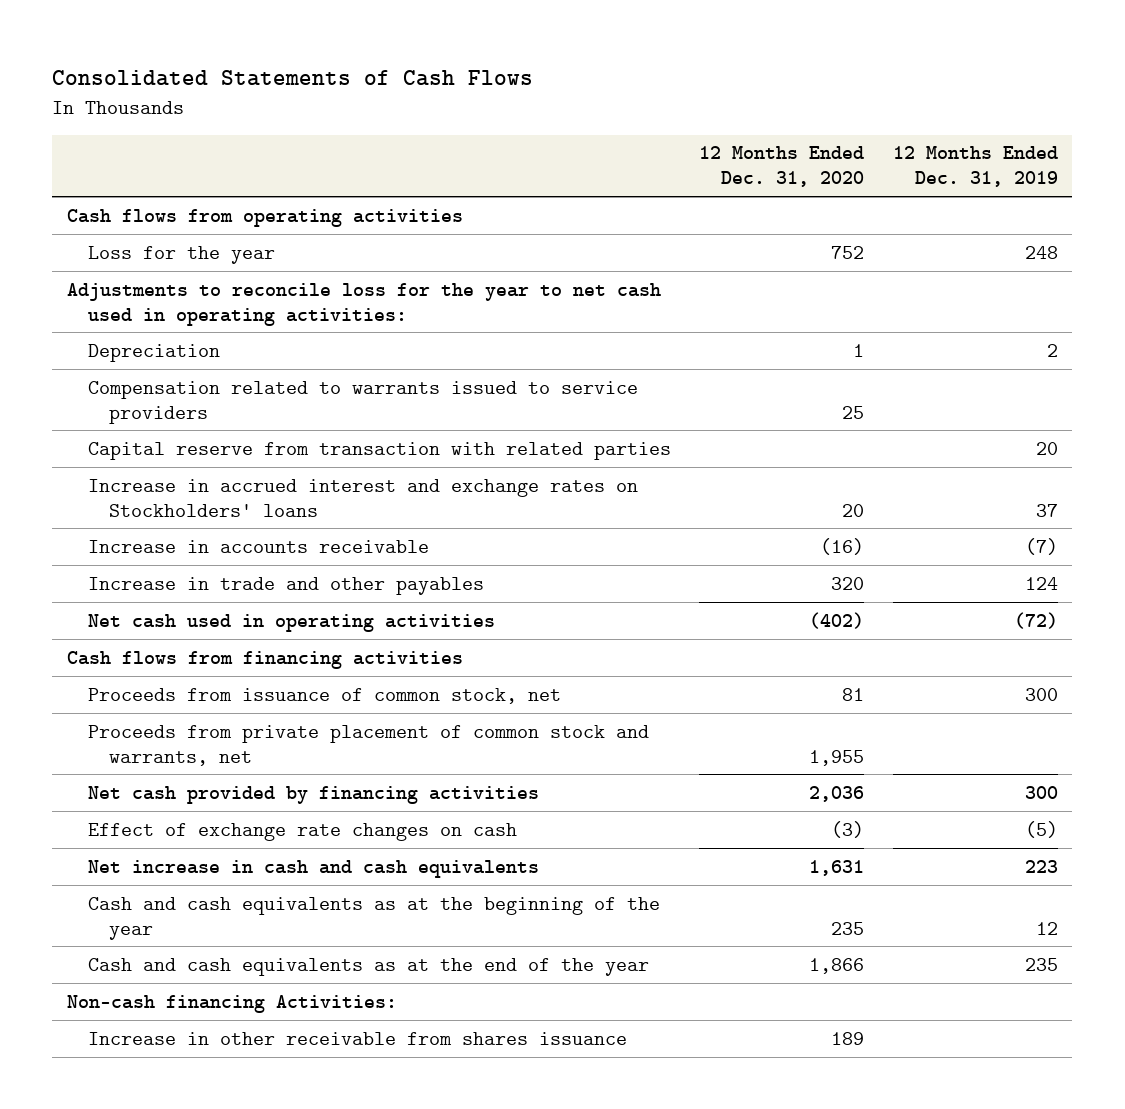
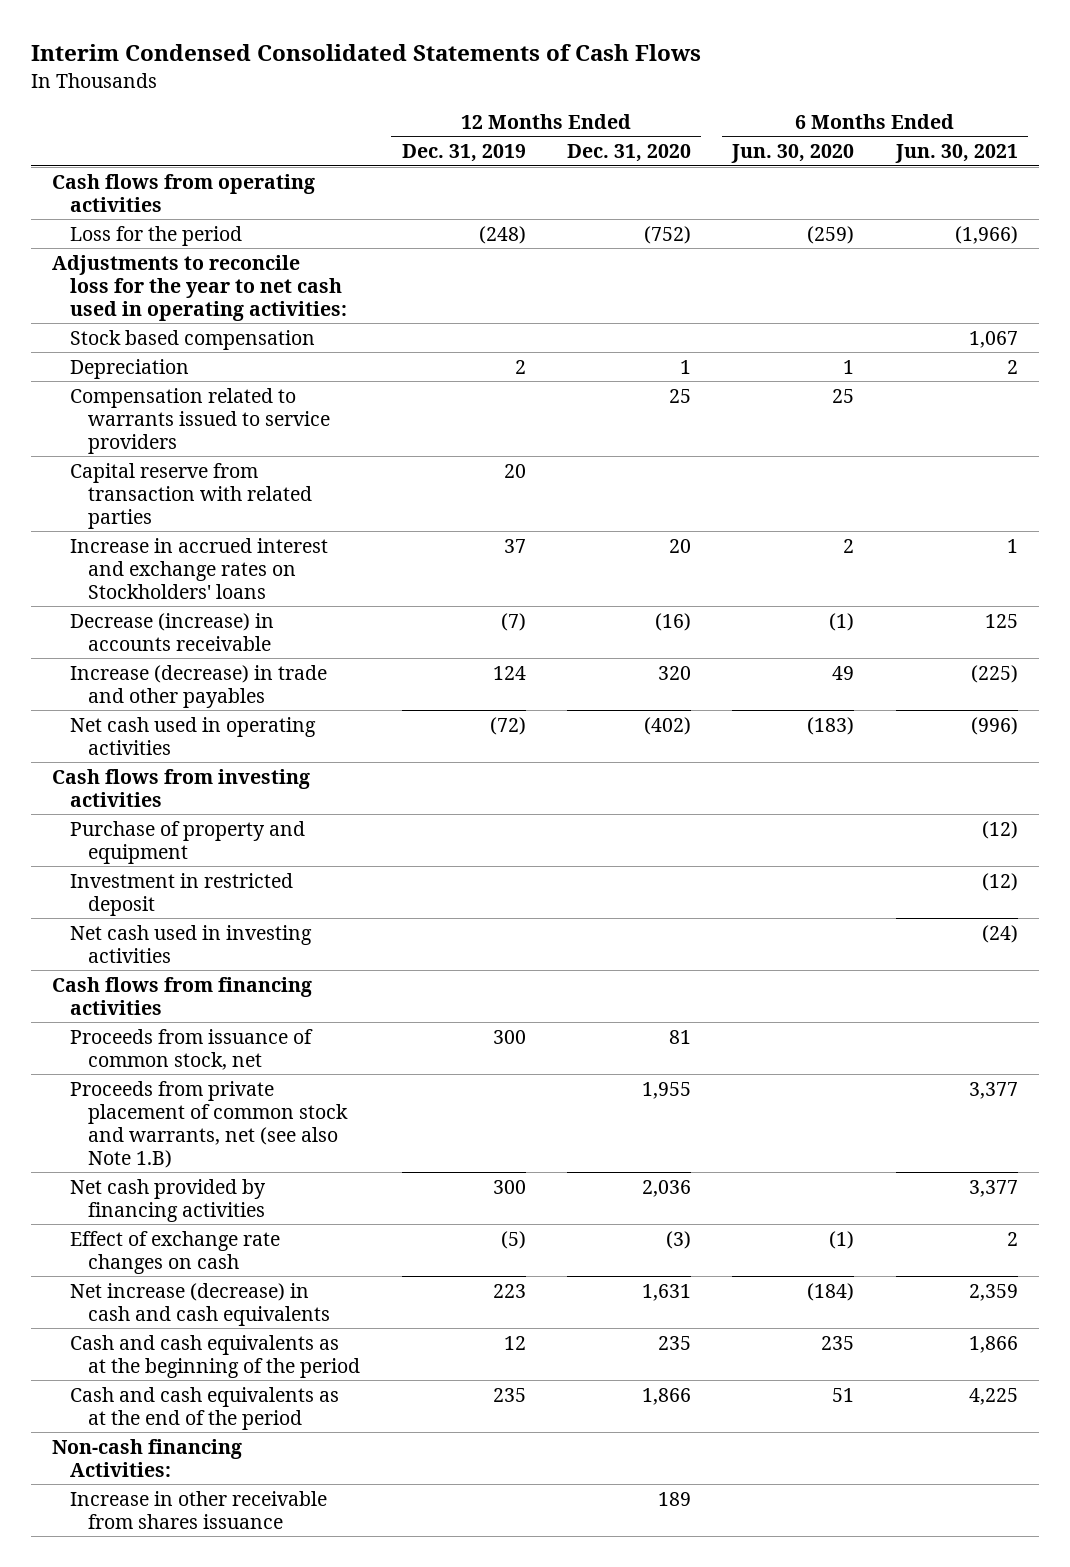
- Consolidated Statements of Cash Flows
+ Interim Condensed Consolidated Statements of Cash Flows
- | 12 Months Ended Dec. 31, 2020 | 12 Months Ended Dec. 31, 2019
+ | 12 Months Ended Dec. 31, 2019 | 12 Months Ended Dec. 31, 2020 | 6 Months Ended Jun. 30, 2020 | 6 Months Ended Jun. 30, 2021
- Loss for the year | 752 | 248
+ Loss for the period | (248) | (752) | (259) | (1,966)
+ Stock based compensation | | | | 1,067
- Increase in accounts receivable | (16) | (7)
- Increase in trade and other payables | 320 | 124
+ Decrease (increase) in accounts receivable | (7) | (16) | (1) | 125
+ Increase (decrease) in trade and other payables | 124 | 320 | 49 | (225)
+ Cash flows from investing activities
+ Purchase of property and equipment | | | | (12)
+ Investment in restricted deposit | | | | (12)
+ Net cash used in investing activities | | | | (24)
- Proceeds from private placement of common stock and warrants, net | 1,955 |
+ Proceeds from private placement of common stock and warrants, net (see also Note 1.B) | | 1,955 | | 3,377
- Net increase in cash and cash equivalents | 1,631 | 223
- Cash and cash equivalents as at the beginning of the year | 235 | 12
- Cash and cash equivalents as at the end of the year | 1,866 | 235
+ Net increase (decrease) in cash and cash equivalents | 223 | 1,631 | (184) | 2,359
+ Cash and cash equivalents as at the beginning of the period | 12 | 235 | 235 | 1,866
+ Cash and cash equivalents as at the end of the period | 235 | 1,866 | 51 | 4,225

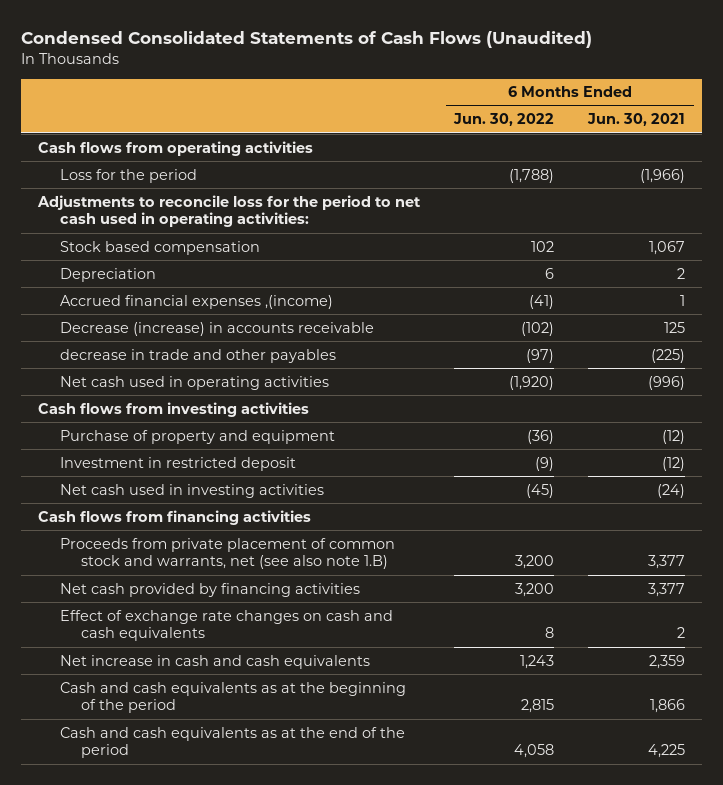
- Interim Condensed Consolidated Statements of Cash Flows
+ Condensed Consolidated Statements of Cash Flows (Unaudited)
- | 12 Months Ended Dec. 31, 2019 | 12 Months Ended Dec. 31, 2020 | 6 Months Ended Jun. 30, 2020 | 6 Months Ended Jun. 30, 2021
+ | 6 Months Ended Jun. 30, 2022 | 6 Months Ended Jun. 30, 2021
- Adjustments to reconcile loss for the year to net cash used in operating activities:
+ Adjustments to reconcile loss for the period to net cash used in operating activities:
- Compensation related to warrants issued to service providers | | 25 | 25 |
- Capital reserve from transaction with related parties | 20 | | |
- Increase in accrued interest and exchange rates on Stockholders' loans | 37 | 20 | 2 | 1
+ Accrued financial expenses ,(income) | (41) | 1
- Increase (decrease) in trade and other payables | 124 | 320 | 49 | (225)
+ decrease in trade and other payables | (97) | (225)
- Proceeds from issuance of common stock, net | 300 | 81 | |
- Proceeds from private placement of common stock and warrants, net (see also Note 1.B) | | 1,955 | | 3,377
+ Proceeds from private placement of common stock and warrants, net (see also note 1.B) | 3,200 | 3,377
- Effect of exchange rate changes on cash | (5) | (3) | (1) | 2
- Net increase (decrease) in cash and cash equivalents | 223 | 1,631 | (184) | 2,359
+ Effect of exchange rate changes on cash and cash equivalents | 8 | 2
+ Net increase in cash and cash equivalents | 1,243 | 2,359
- Non-cash financing Activities:
- Increase in other receivable from shares issuance | | 189 | |

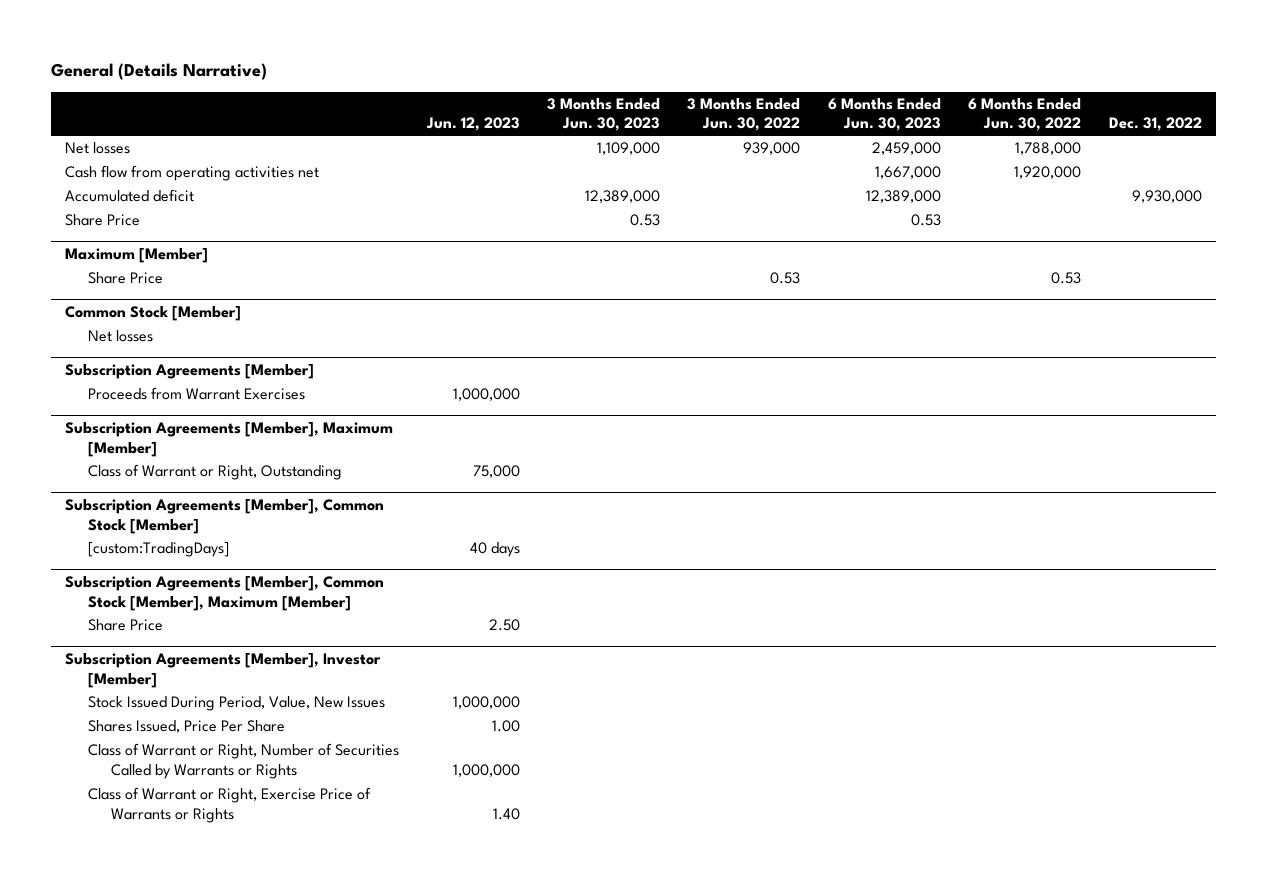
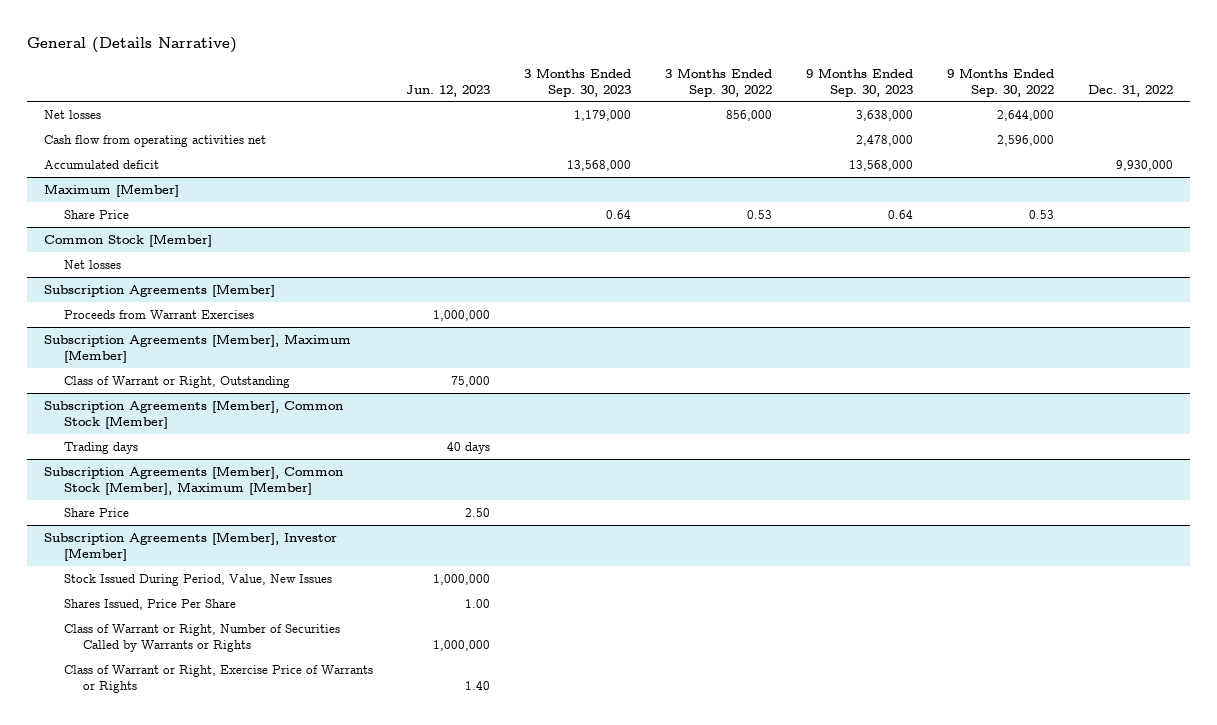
- | Jun. 12, 2023 | 3 Months Ended Jun. 30, 2023 | 3 Months Ended Jun. 30, 2022 | 6 Months Ended Jun. 30, 2023 | 6 Months Ended Jun. 30, 2022 | Dec. 31, 2022
+ | Jun. 12, 2023 | 3 Months Ended Sep. 30, 2023 | 3 Months Ended Sep. 30, 2022 | 9 Months Ended Sep. 30, 2023 | 9 Months Ended Sep. 30, 2022 | Dec. 31, 2022
- Share Price | | 0.53 | | 0.53 | |
@ Subscription Agreements [Member], Common Stock [Member]
- [custom:TradingDays] | 40 days | | | | |
+ Trading days | 40 days | | | | |

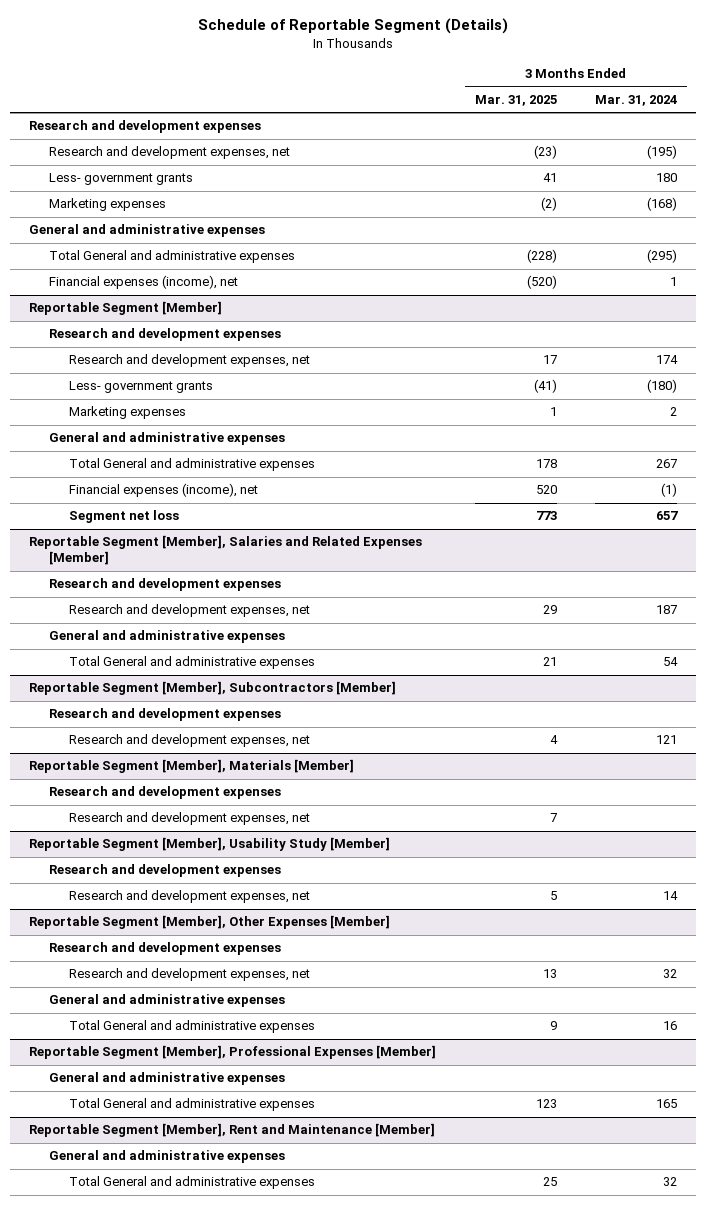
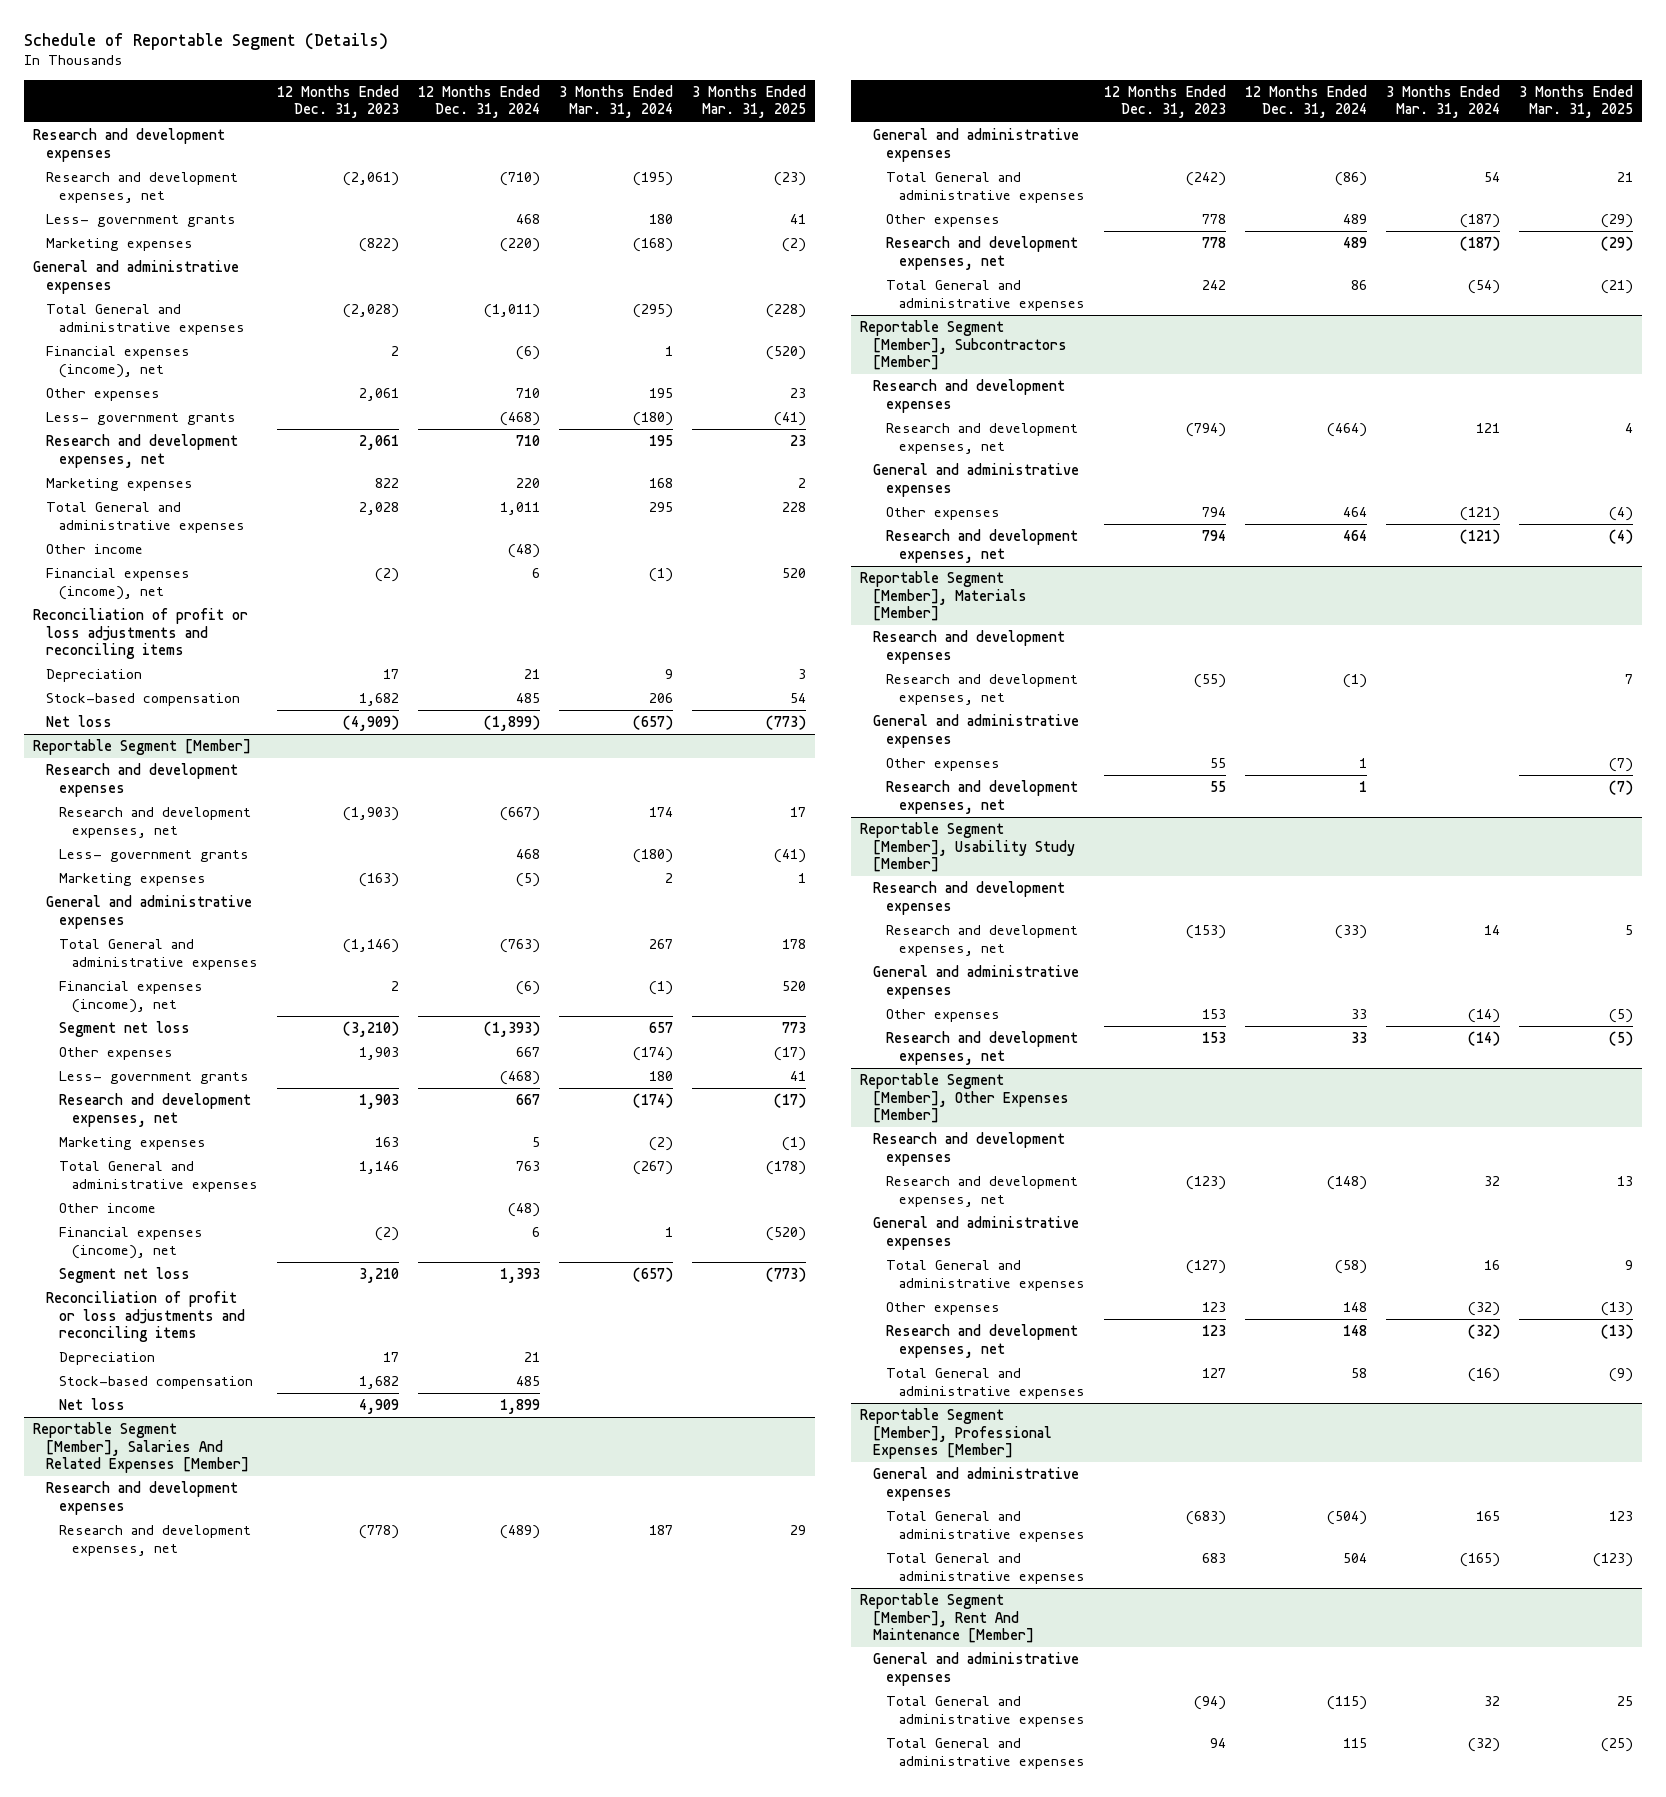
- | 3 Months Ended Mar. 31, 2025 | 3 Months Ended Mar. 31, 2024
+ | 12 Months Ended Dec. 31, 2023 | 12 Months Ended Dec. 31, 2024 | 3 Months Ended Mar. 31, 2024 | 3 Months Ended Mar. 31, 2025
+ Other expenses | 2,061 | 710 | 195 | 23
+ Less- government grants | | (468) | (180) | (41)
+ Research and development expenses, net | 2,061 | 710 | 195 | 23
+ Marketing expenses | 822 | 220 | 168 | 2
+ Total General and administrative expenses | 2,028 | 1,011 | 295 | 228
+ Other income | | (48) | |
+ Financial expenses (income), net | (2) | 6 | (1) | 520
+ Reconciliation of profit or loss adjustments and reconciling items
+ Depreciation | 17 | 21 | 9 | 3
+ Stock-based compensation | 1,682 | 485 | 206 | 54
+ Net loss | (4,909) | (1,899) | (657) | (773)
- Reportable Segment [Member], Salaries and Related Expenses [Member]
@ Reportable Segment [Member]
+ Other expenses | 1,903 | 667 | (174) | (17)
+ Less- government grants | | (468) | 180 | 41
+ Research and development expenses, net | 1,903 | 667 | (174) | (17)
+ Marketing expenses | 163 | 5 | (2) | (1)
+ Total General and administrative expenses | 1,146 | 763 | (267) | (178)
+ Other income | | (48) | |
+ Financial expenses (income), net | (2) | 6 | 1 | (520)
+ Segment net loss | 3,210 | 1,393 | (657) | (773)
+ Reconciliation of profit or loss adjustments and reconciling items
+ Depreciation | 17 | 21 | |
+ Stock-based compensation | 1,682 | 485 | |
+ Net loss | 4,909 | 1,899 | |
+ Reportable Segment [Member], Salaries And Related Expenses [Member]
+ Other expenses | 778 | 489 | (187) | (29)
+ Research and development expenses, net | 778 | 489 | (187) | (29)
+ Total General and administrative expenses | 242 | 86 | (54) | (21)
@ Reportable Segment [Member], Subcontractors [Member]
+ General and administrative expenses
+ Other expenses | 794 | 464 | (121) | (4)
+ Research and development expenses, net | 794 | 464 | (121) | (4)
@ Reportable Segment [Member], Materials [Member]
+ General and administrative expenses
+ Other expenses | 55 | 1 | | (7)
+ Research and development expenses, net | 55 | 1 | | (7)
@ Reportable Segment [Member], Usability Study [Member]
+ General and administrative expenses
+ Other expenses | 153 | 33 | (14) | (5)
+ Research and development expenses, net | 153 | 33 | (14) | (5)
@ Reportable Segment [Member], Other Expenses [Member]
+ Other expenses | 123 | 148 | (32) | (13)
+ Research and development expenses, net | 123 | 148 | (32) | (13)
+ Total General and administrative expenses | 127 | 58 | (16) | (9)
- Reportable Segment [Member], Rent and Maintenance [Member]
@ Reportable Segment [Member], Professional Expenses [Member]
+ Total General and administrative expenses | 683 | 504 | (165) | (123)
+ Reportable Segment [Member], Rent And Maintenance [Member]
+ Total General and administrative expenses | 94 | 115 | (32) | (25)

